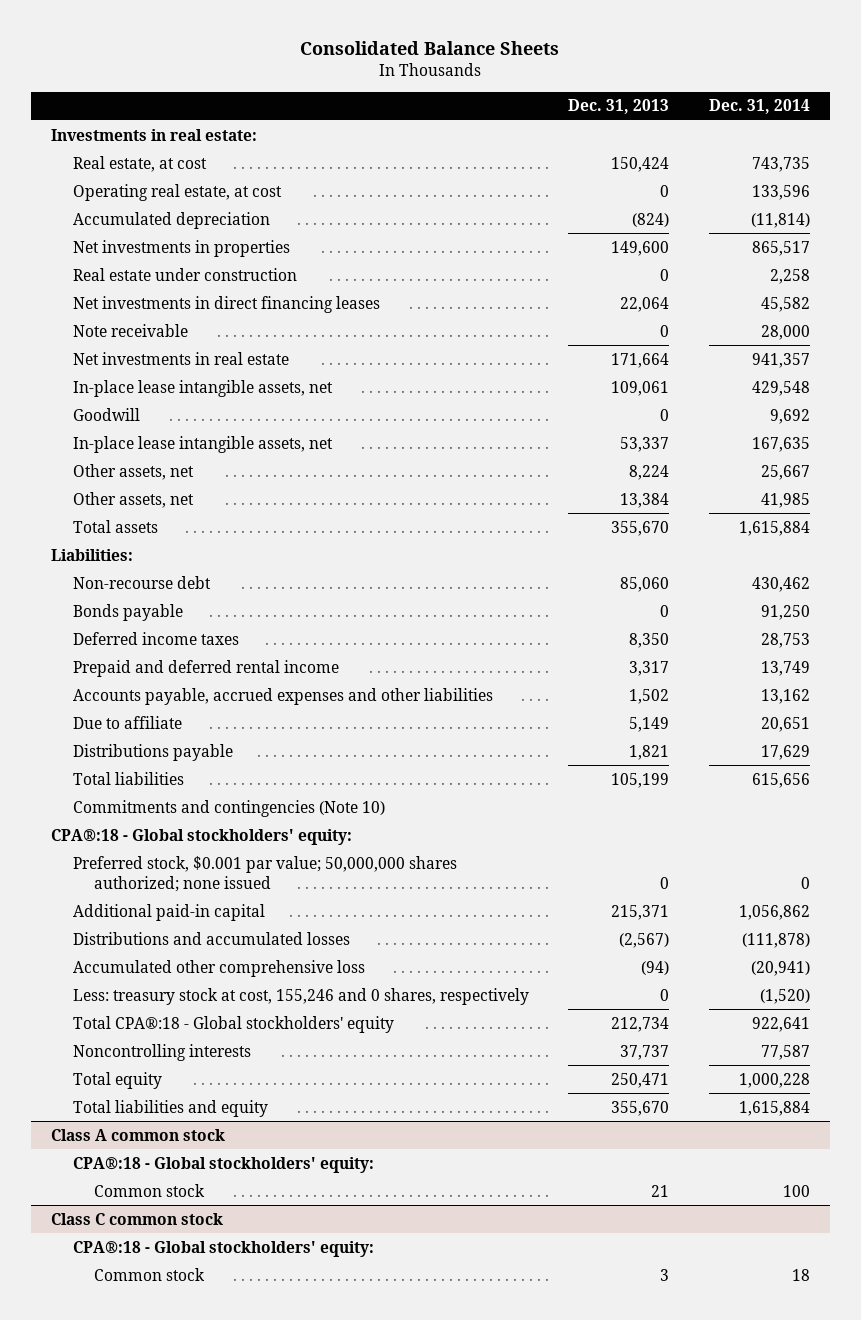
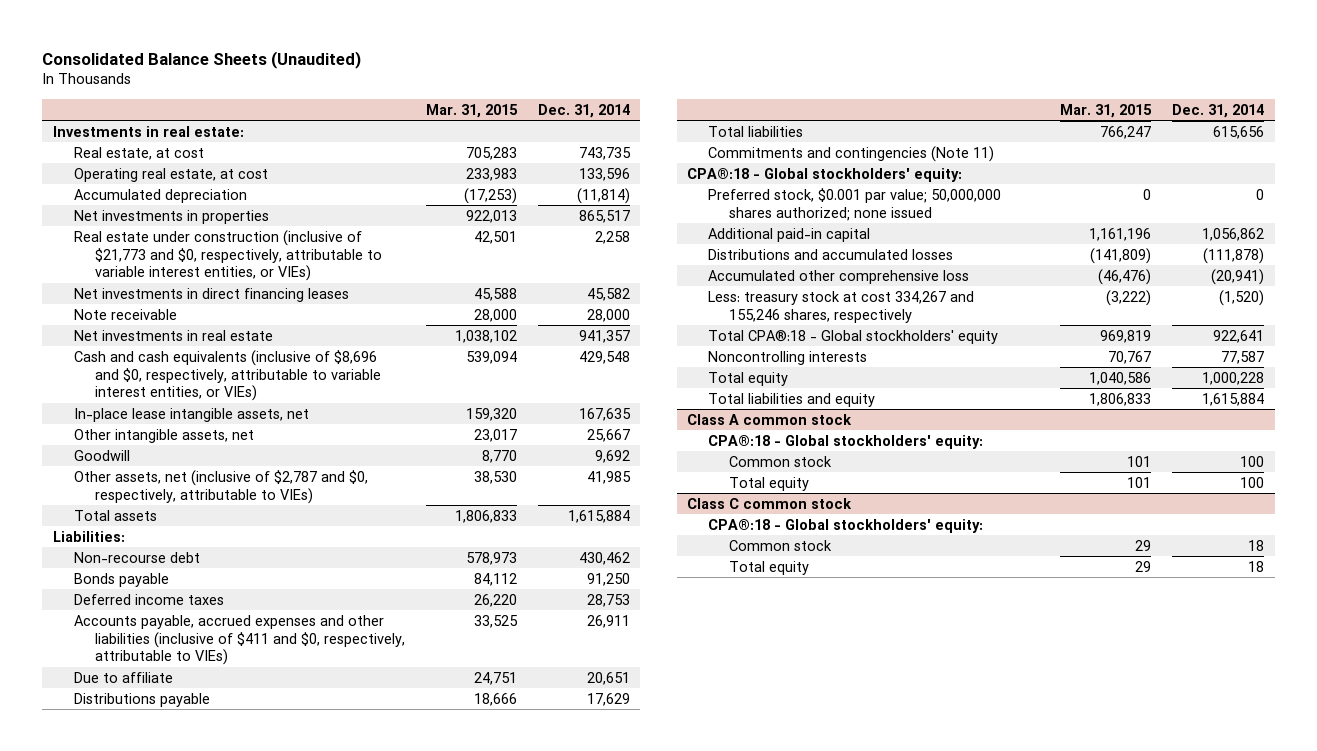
- Consolidated Balance Sheets
+ Consolidated Balance Sheets (Unaudited)
- | Dec. 31, 2013 | Dec. 31, 2014
+ | Mar. 31, 2015 | Dec. 31, 2014
- Real estate under construction | 0 | 2,258
+ Real estate under construction (inclusive of $21,773 and $0, respectively, attributable to variable interest entities, or VIEs) | 42,501 | 2,258
- In-place lease intangible assets, net | 109,061 | 429,548
+ Cash and cash equivalents (inclusive of $8,696 and $0, respectively, attributable to variable interest entities, or VIEs) | 539,094 | 429,548
- Other assets, net | 8,224 | 25,667
- Other assets, net | 13,384 | 41,985
+ Other intangible assets, net | 23,017 | 25,667
moved down: Goodwill | 8,770 | 9,692
+ Other assets, net (inclusive of $2,787 and $0, respectively, attributable to VIEs) | 38,530 | 41,985
- Prepaid and deferred rental income | 3,317 | 13,749
- Accounts payable, accrued expenses and other liabilities | 1,502 | 13,162
+ Accounts payable, accrued expenses and other liabilities (inclusive of $411 and $0, respectively, attributable to VIEs) | 33,525 | 26,911
- Commitments and contingencies (Note 10)
+ Commitments and contingencies (Note 11)
- Less: treasury stock at cost, 155,246 and 0 shares, respectively | 0 | (1,520)
+ Less: treasury stock at cost 334,267 and 155,246 shares, respectively | (3,222) | (1,520)
@ Class A common stock
+ Total equity | 101 | 100
@ Class C common stock
+ Total equity | 29 | 18

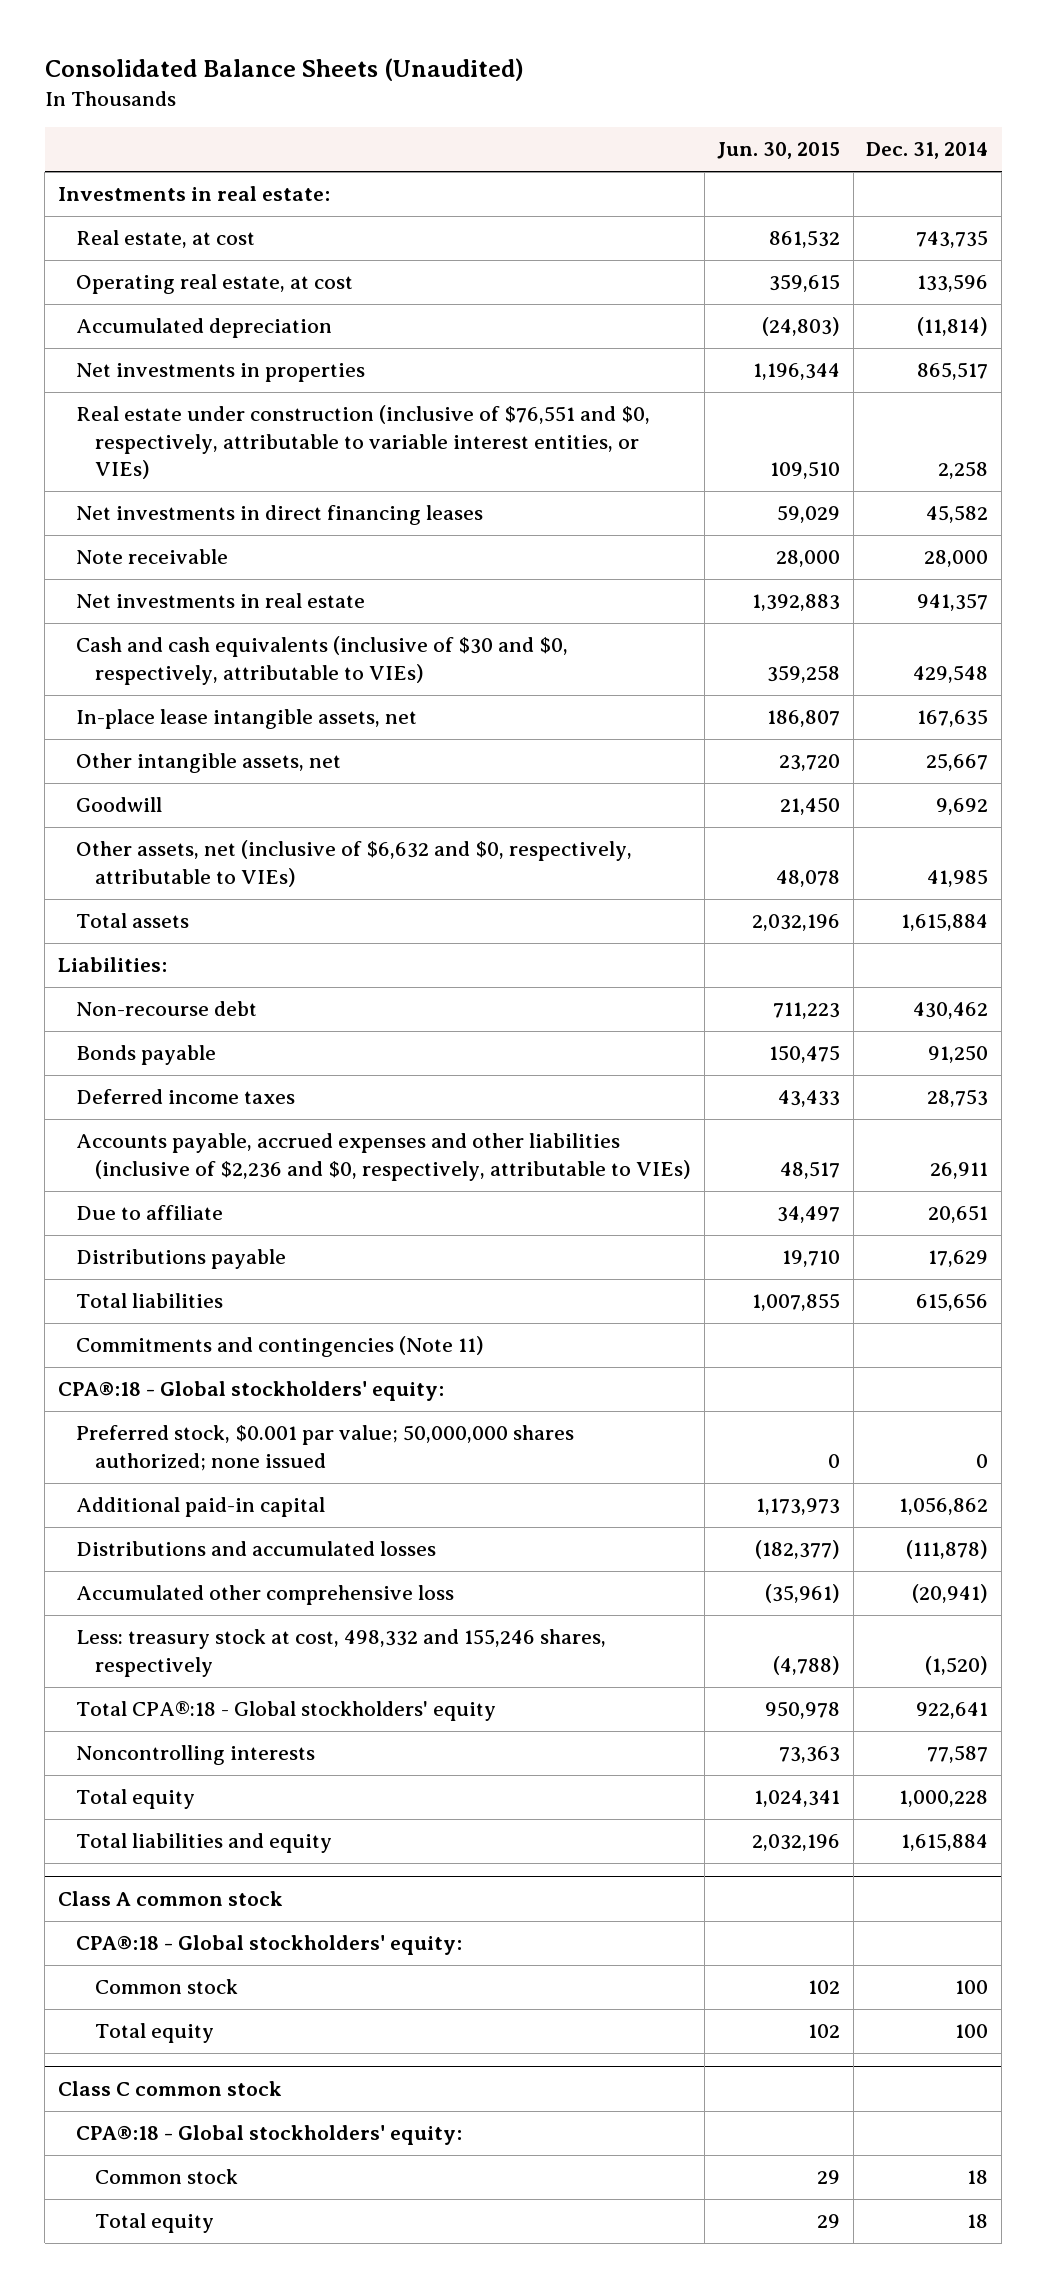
- | Mar. 31, 2015 | Dec. 31, 2014
+ | Jun. 30, 2015 | Dec. 31, 2014
- Real estate under construction (inclusive of $21,773 and $0, respectively, attributable to variable interest entities, or VIEs) | 42,501 | 2,258
+ Real estate under construction (inclusive of $76,551 and $0, respectively, attributable to variable interest entities, or VIEs) | 109,510 | 2,258
- Cash and cash equivalents (inclusive of $8,696 and $0, respectively, attributable to variable interest entities, or VIEs) | 539,094 | 429,548
+ Cash and cash equivalents (inclusive of $30 and $0, respectively, attributable to VIEs) | 359,258 | 429,548
- Other assets, net (inclusive of $2,787 and $0, respectively, attributable to VIEs) | 38,530 | 41,985
+ Other assets, net (inclusive of $6,632 and $0, respectively, attributable to VIEs) | 48,078 | 41,985
- Accounts payable, accrued expenses and other liabilities (inclusive of $411 and $0, respectively, attributable to VIEs) | 33,525 | 26,911
+ Accounts payable, accrued expenses and other liabilities (inclusive of $2,236 and $0, respectively, attributable to VIEs) | 48,517 | 26,911
- Less: treasury stock at cost 334,267 and 155,246 shares, respectively | (3,222) | (1,520)
+ Less: treasury stock at cost, 498,332 and 155,246 shares, respectively | (4,788) | (1,520)

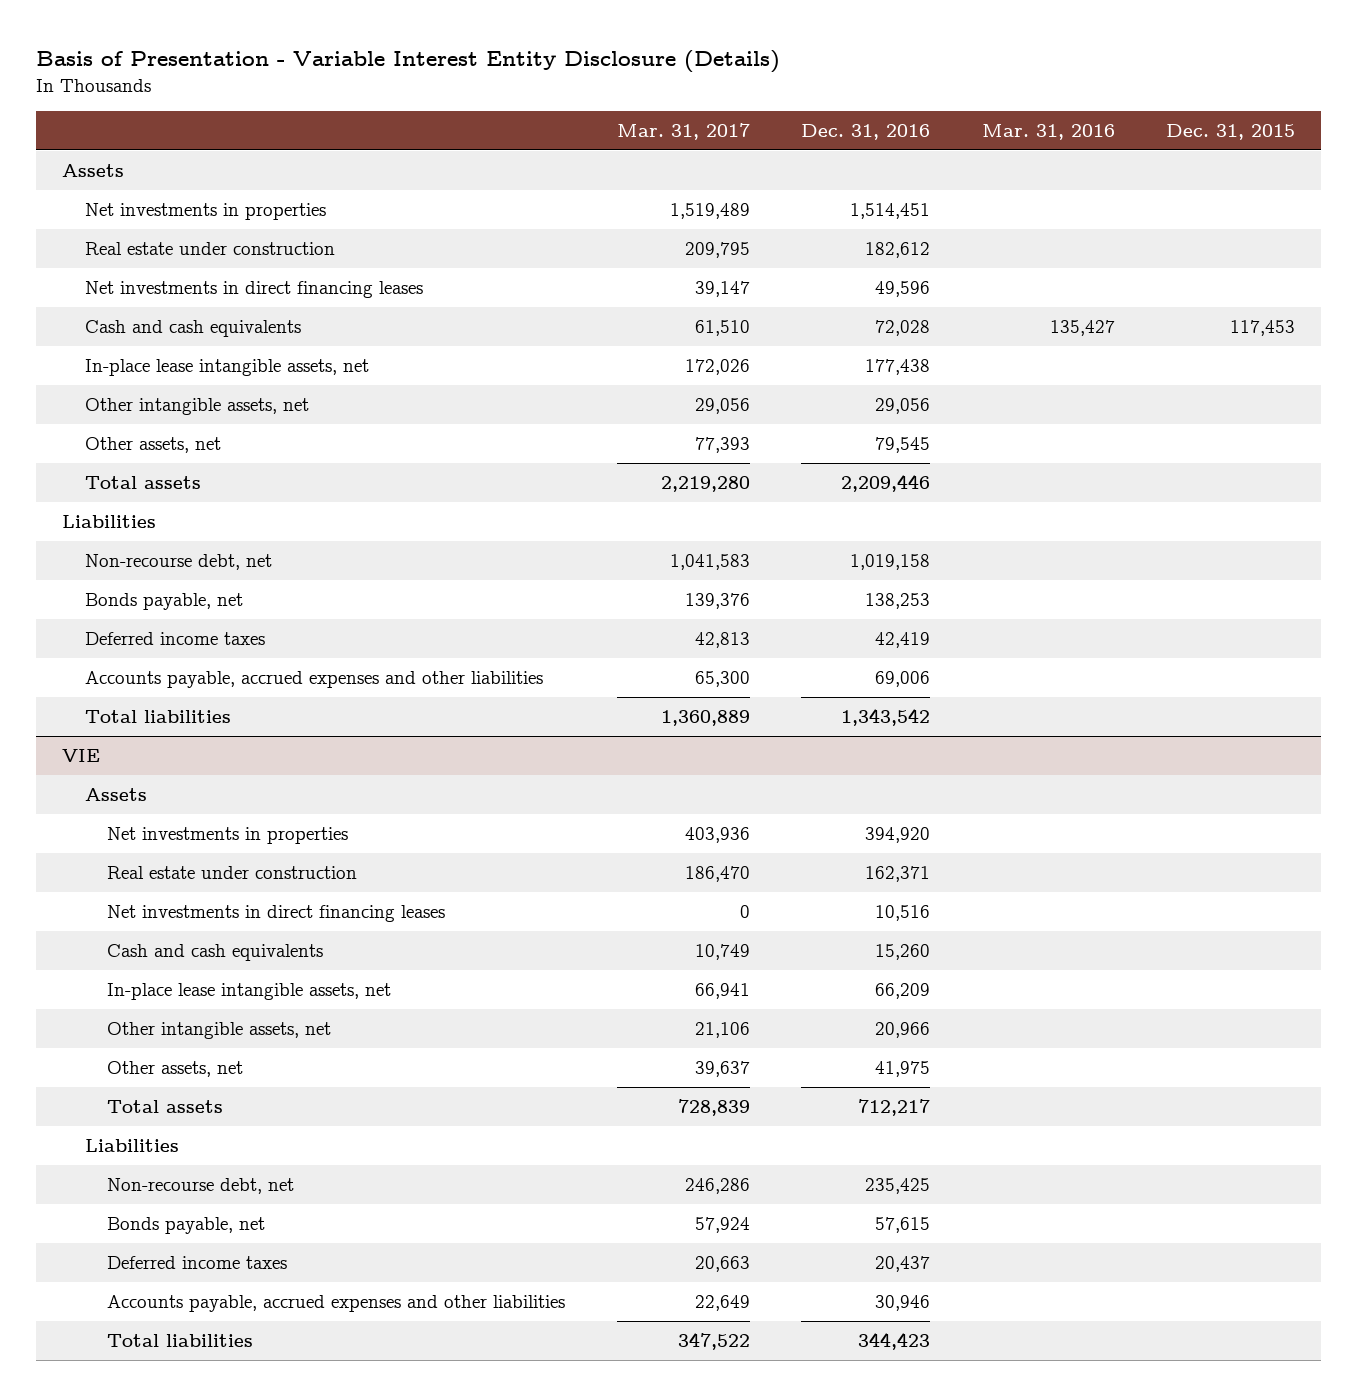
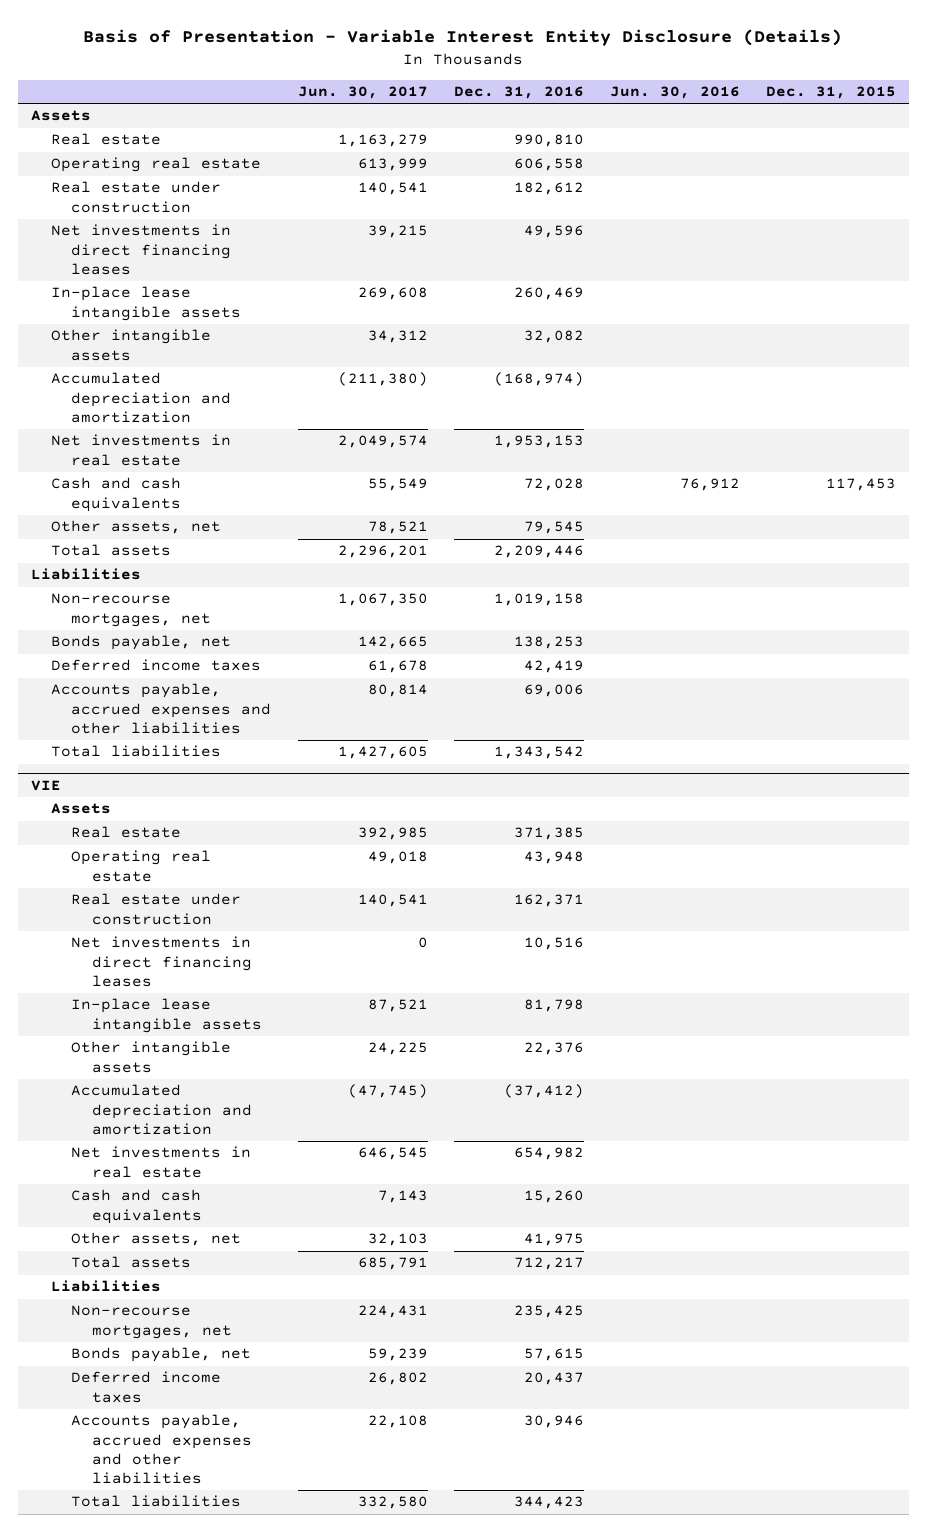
- | Mar. 31, 2017 | Dec. 31, 2016 | Mar. 31, 2016 | Dec. 31, 2015
+ | Jun. 30, 2017 | Dec. 31, 2016 | Jun. 30, 2016 | Dec. 31, 2015
- Net investments in properties | 1,519,489 | 1,514,451 | |
+ Real estate | 1,163,279 | 990,810 | |
+ Operating real estate | 613,999 | 606,558 | |
+ In-place lease intangible assets | 269,608 | 260,469 | |
+ Other intangible assets | 34,312 | 32,082 | |
+ Accumulated depreciation and amortization | (211,380) | (168,974) | |
+ Net investments in real estate | 2,049,574 | 1,953,153 | |
- In-place lease intangible assets, net | 172,026 | 177,438 | |
- Other intangible assets, net | 29,056 | 29,056 | |
- Non-recourse debt, net | 1,041,583 | 1,019,158 | |
+ Non-recourse mortgages, net | 1,067,350 | 1,019,158 | |
@ VIE
- Net investments in properties | 403,936 | 394,920 | |
+ Real estate | 392,985 | 371,385 | |
+ Operating real estate | 49,018 | 43,948 | |
+ In-place lease intangible assets | 87,521 | 81,798 | |
+ Other intangible assets | 24,225 | 22,376 | |
+ Accumulated depreciation and amortization | (47,745) | (37,412) | |
+ Net investments in real estate | 646,545 | 654,982 | |
- In-place lease intangible assets, net | 66,941 | 66,209 | |
- Other intangible assets, net | 21,106 | 20,966 | |
- Non-recourse debt, net | 246,286 | 235,425 | |
+ Non-recourse mortgages, net | 224,431 | 235,425 | |

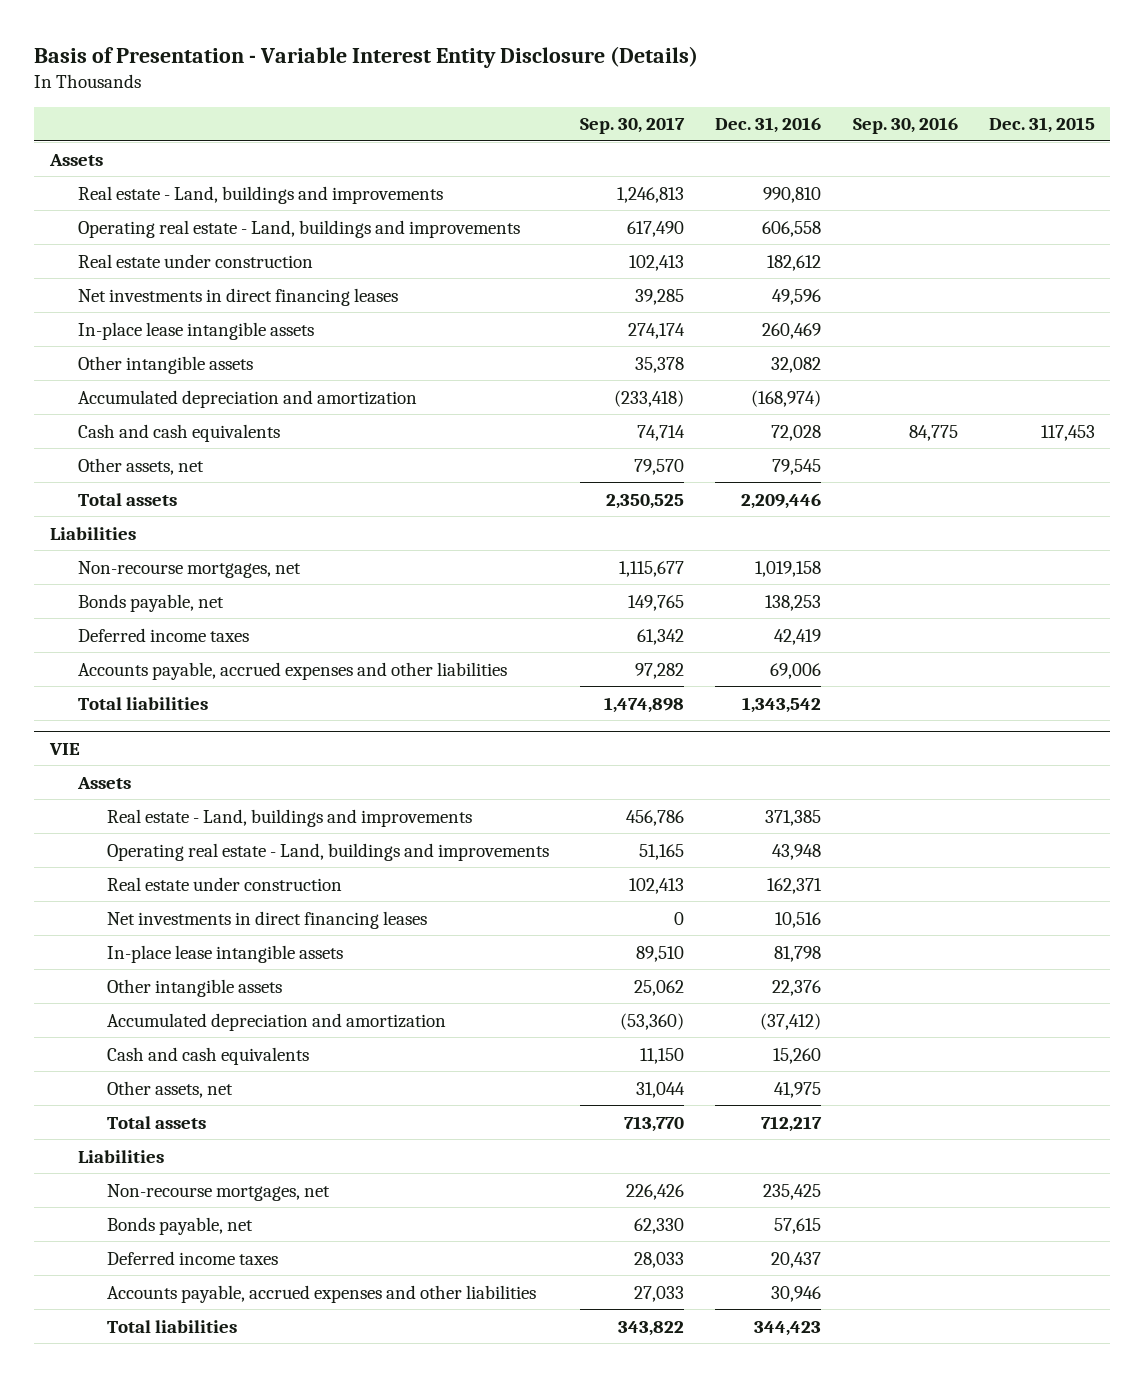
- | Jun. 30, 2017 | Dec. 31, 2016 | Jun. 30, 2016 | Dec. 31, 2015
+ | Sep. 30, 2017 | Dec. 31, 2016 | Sep. 30, 2016 | Dec. 31, 2015
- Real estate | 1,163,279 | 990,810 | |
- Operating real estate | 613,999 | 606,558 | |
+ Real estate - Land, buildings and improvements | 1,246,813 | 990,810 | |
+ Operating real estate - Land, buildings and improvements | 617,490 | 606,558 | |
- Net investments in real estate | 2,049,574 | 1,953,153 | |
@ VIE
- Real estate | 392,985 | 371,385 | |
- Operating real estate | 49,018 | 43,948 | |
+ Real estate - Land, buildings and improvements | 456,786 | 371,385 | |
+ Operating real estate - Land, buildings and improvements | 51,165 | 43,948 | |
- Net investments in real estate | 646,545 | 654,982 | |

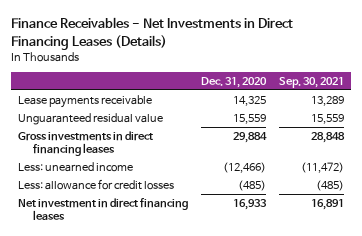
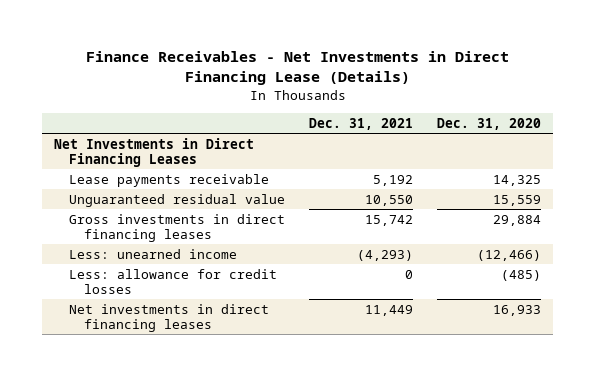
- Finance Receivables - Net Investments in Direct Financing Leases (Details)
+ Finance Receivables - Net Investments in Direct Financing Lease (Details)
- | Dec. 31, 2020 | Sep. 30, 2021
+ | Dec. 31, 2021 | Dec. 31, 2020
+ Net Investments in Direct Financing Leases
- Net investment in direct financing leases | 16,933 | 16,891
+ Net investments in direct financing leases | 11,449 | 16,933

